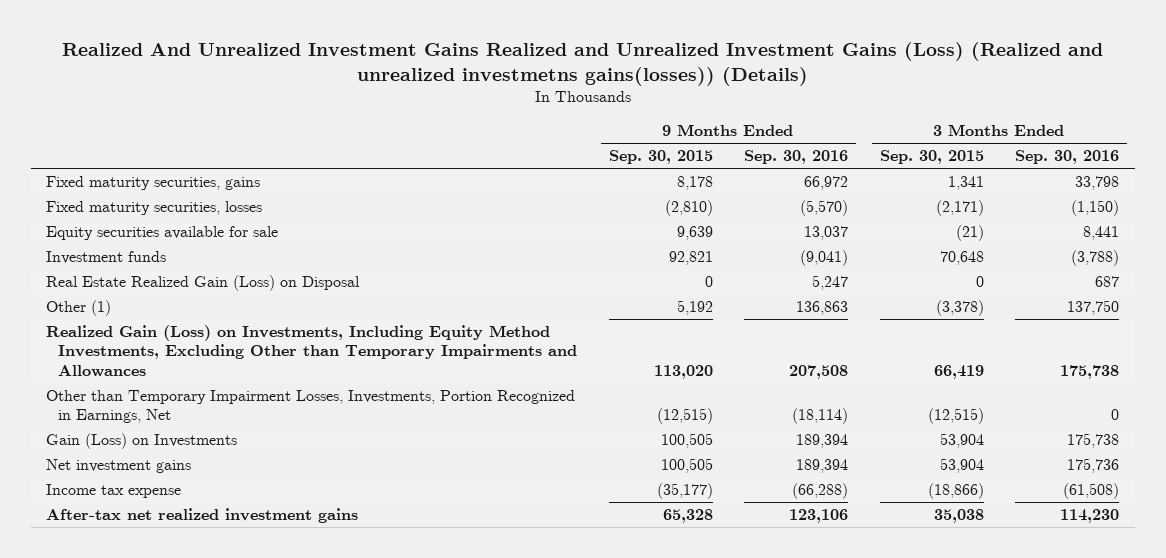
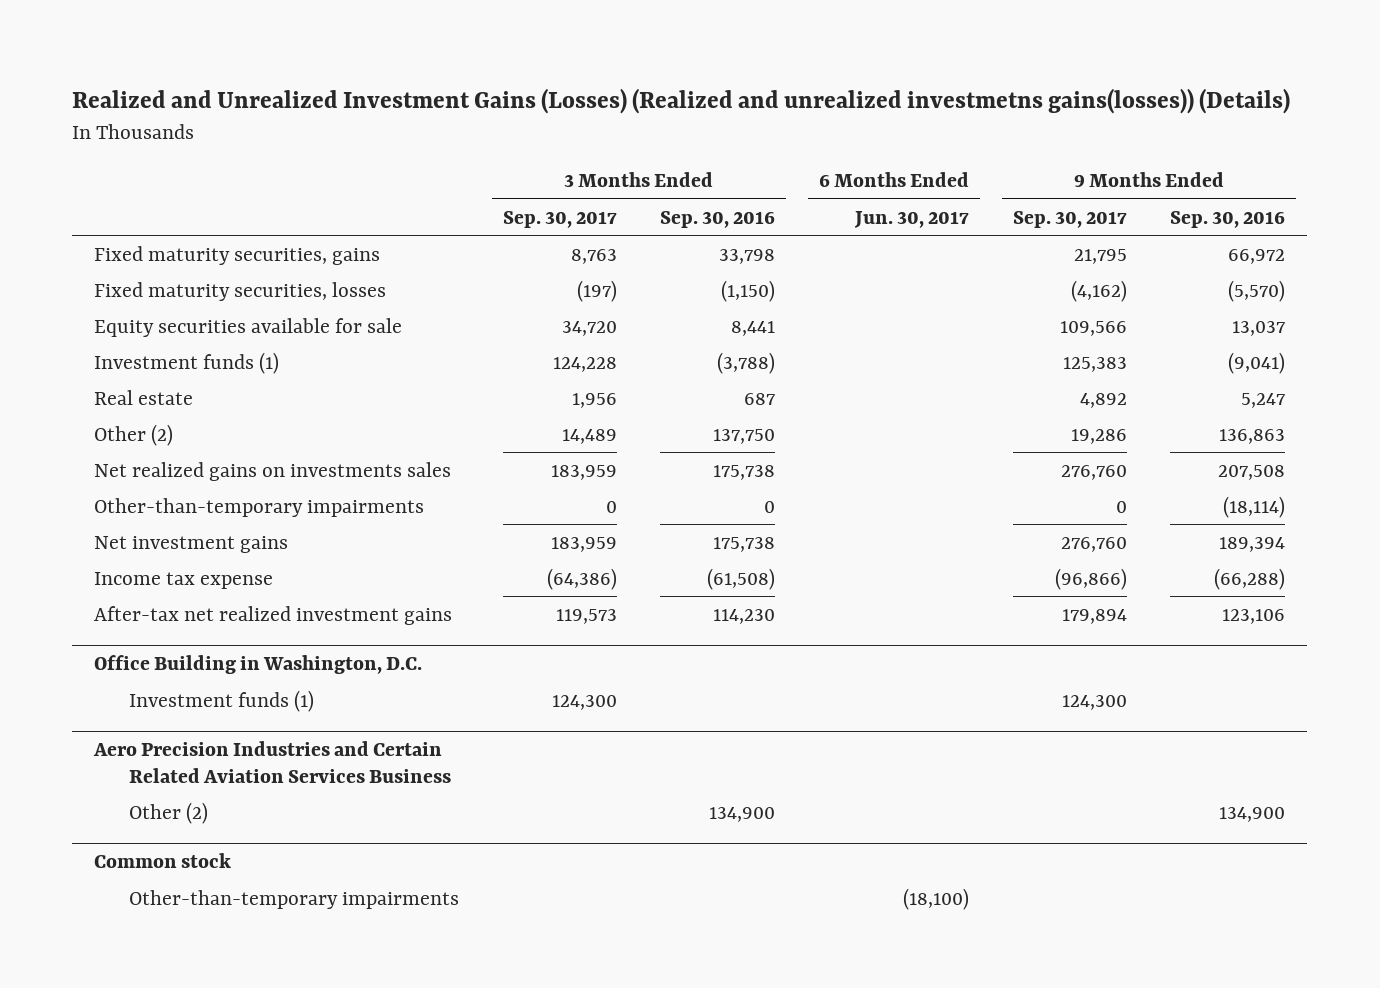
- Realized And Unrealized Investment Gains Realized and Unrealized Investment Gains (Loss) (Realized and unrealized investmetns gains(losses)) (Details)
+ Realized and Unrealized Investment Gains (Losses) (Realized and unrealized investmetns gains(losses)) (Details)
- | 9 Months Ended Sep. 30, 2015 | 9 Months Ended Sep. 30, 2016 | 3 Months Ended Sep. 30, 2015 | 3 Months Ended Sep. 30, 2016
+ | 3 Months Ended Sep. 30, 2017 | 3 Months Ended Sep. 30, 2016 | 6 Months Ended Jun. 30, 2017 | 9 Months Ended Sep. 30, 2017 | 9 Months Ended Sep. 30, 2016
- Investment funds | 92,821 | (9,041) | 70,648 | (3,788)
- Real Estate Realized Gain (Loss) on Disposal | 0 | 5,247 | 0 | 687
- Other (1) | 5,192 | 136,863 | (3,378) | 137,750
- Realized Gain (Loss) on Investments, Including Equity Method Investments, Excluding Other than Temporary Impairments and Allowances | 113,020 | 207,508 | 66,419 | 175,738
- Other than Temporary Impairment Losses, Investments, Portion Recognized in Earnings, Net | (12,515) | (18,114) | (12,515) | 0
- Gain (Loss) on Investments | 100,505 | 189,394 | 53,904 | 175,738
- Net investment gains | 100,505 | 189,394 | 53,904 | 175,736
+ Investment funds (1) | 124,228 | (3,788) | | 125,383 | (9,041)
+ Real estate | 1,956 | 687 | | 4,892 | 5,247
+ Other (2) | 14,489 | 137,750 | | 19,286 | 136,863
+ Net realized gains on investments sales | 183,959 | 175,738 | | 276,760 | 207,508
+ Other-than-temporary impairments | 0 | 0 | | 0 | (18,114)
+ Net investment gains | 183,959 | 175,738 | | 276,760 | 189,394
+ Office Building in Washington, D.C.
+ Investment funds (1) | 124,300 | | | 124,300 |
+ Aero Precision Industries and Certain Related Aviation Services Business
+ Other (2) | | 134,900 | | | 134,900
+ Common stock
+ Other-than-temporary impairments | | | (18,100) | |

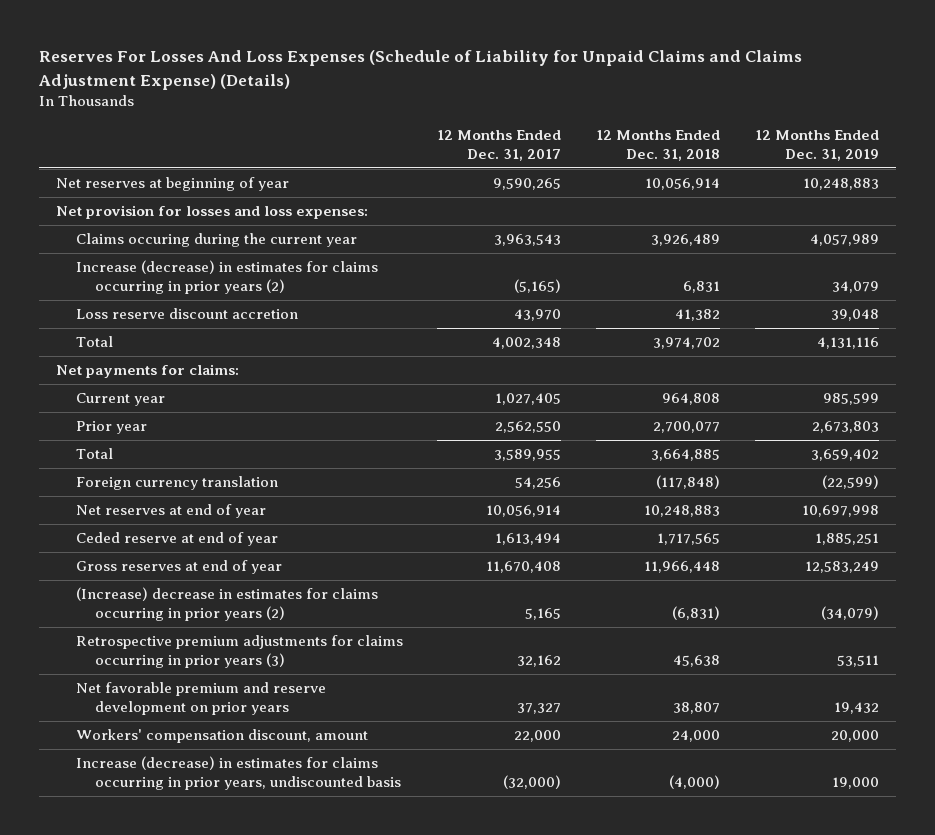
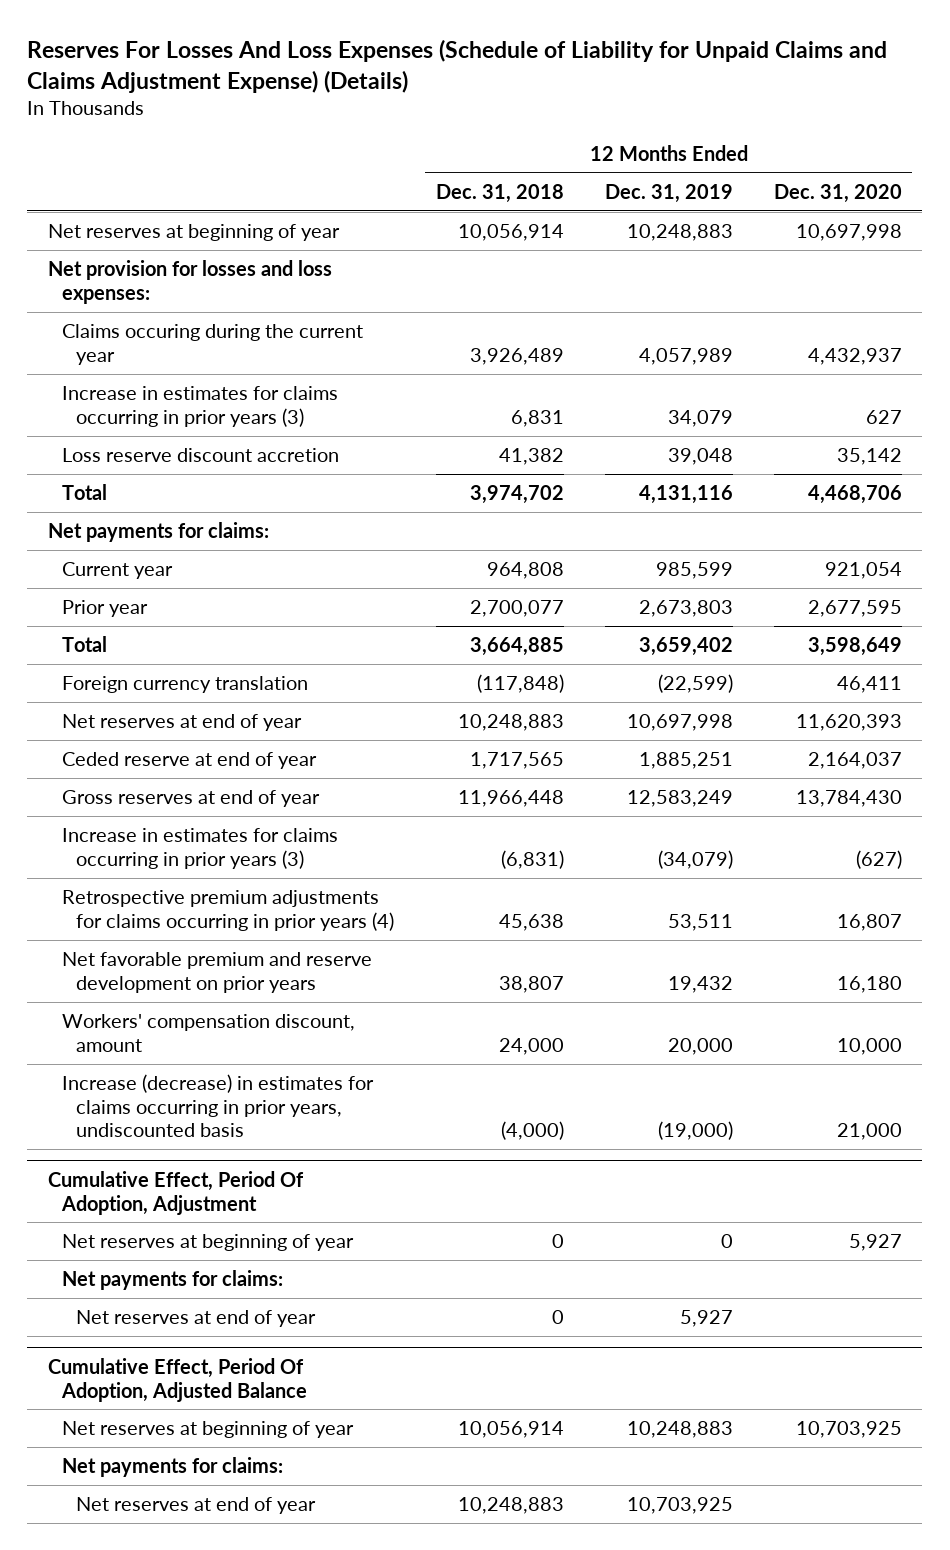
- | 12 Months Ended Dec. 31, 2017 | 12 Months Ended Dec. 31, 2018 | 12 Months Ended Dec. 31, 2019
+ | 12 Months Ended Dec. 31, 2018 | 12 Months Ended Dec. 31, 2019 | 12 Months Ended Dec. 31, 2020
- Increase (decrease) in estimates for claims occurring in prior years (2) | (5,165) | 6,831 | 34,079
+ Increase in estimates for claims occurring in prior years (3) | 6,831 | 34,079 | 627
- (Increase) decrease in estimates for claims occurring in prior years (2) | 5,165 | (6,831) | (34,079)
- Retrospective premium adjustments for claims occurring in prior years (3) | 32,162 | 45,638 | 53,511
+ Increase in estimates for claims occurring in prior years (3) | (6,831) | (34,079) | (627)
+ Retrospective premium adjustments for claims occurring in prior years (4) | 45,638 | 53,511 | 16,807
- Increase (decrease) in estimates for claims occurring in prior years, undiscounted basis | (32,000) | (4,000) | 19,000
+ Increase (decrease) in estimates for claims occurring in prior years, undiscounted basis | (4,000) | (19,000) | 21,000
+ Cumulative Effect, Period Of Adoption, Adjustment
+ Net reserves at beginning of year | 0 | 0 | 5,927
+ Net payments for claims:
+ Net reserves at end of year | 0 | 5,927 |
+ Cumulative Effect, Period Of Adoption, Adjusted Balance
+ Net reserves at beginning of year | 10,056,914 | 10,248,883 | 10,703,925
+ Net payments for claims:
+ Net reserves at end of year | 10,248,883 | 10,703,925 |

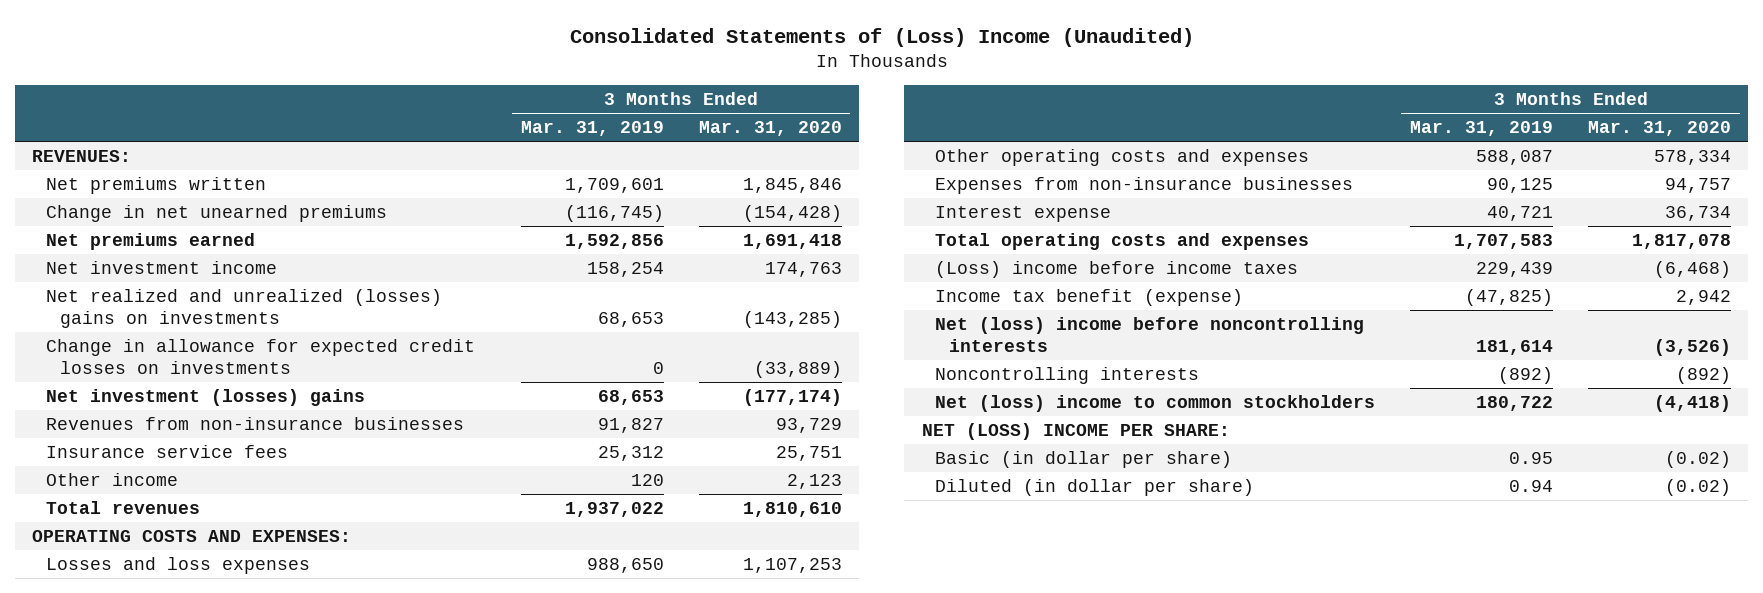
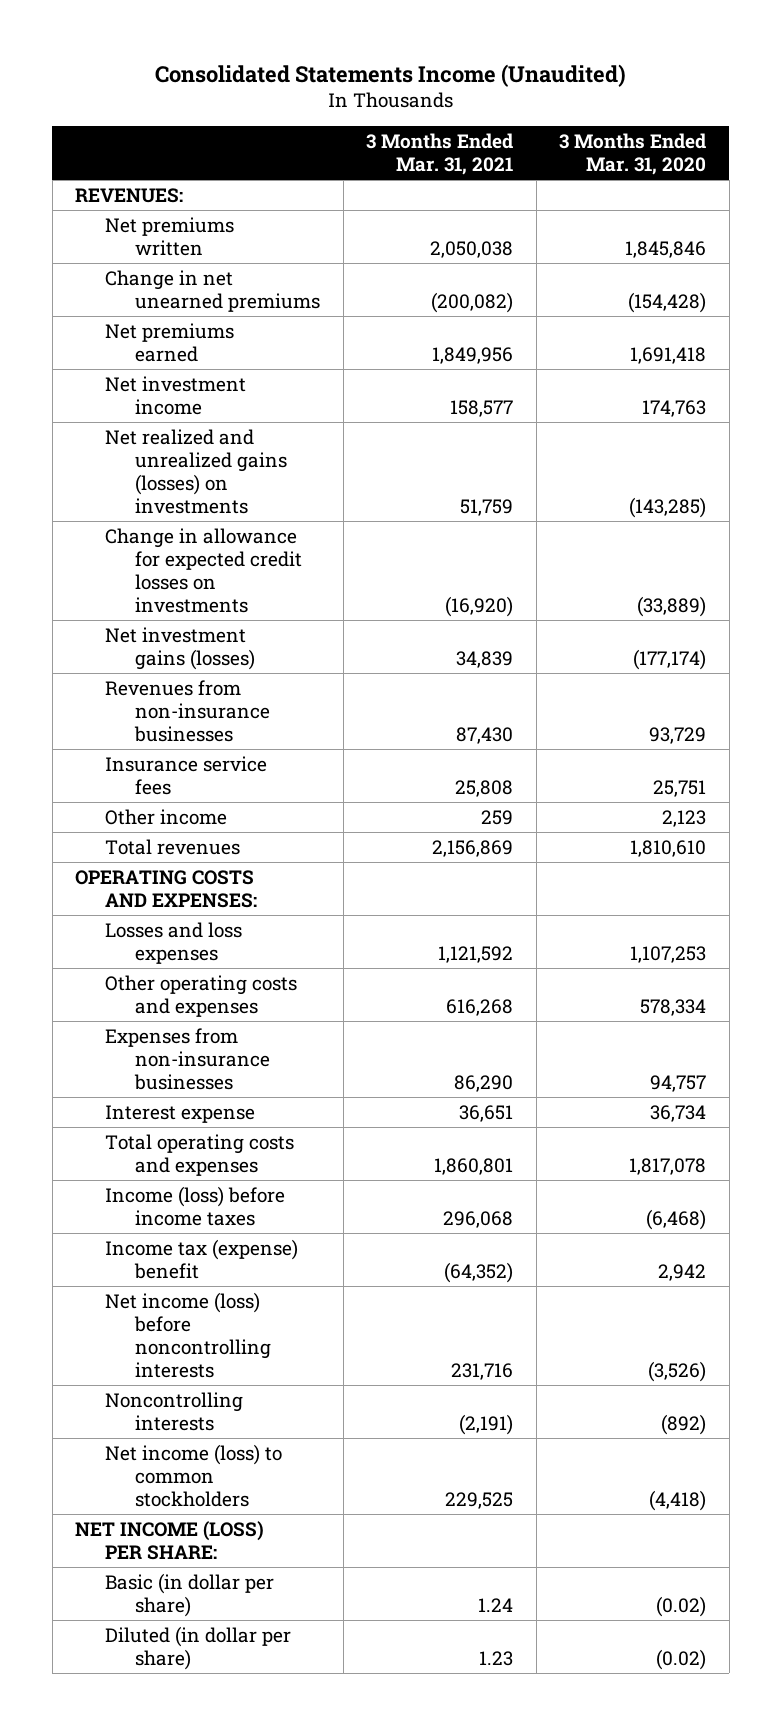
- Consolidated Statements of (Loss) Income (Unaudited)
+ Consolidated Statements Income (Unaudited)
- | 3 Months Ended Mar. 31, 2019 | 3 Months Ended Mar. 31, 2020
+ | 3 Months Ended Mar. 31, 2021 | 3 Months Ended Mar. 31, 2020
- Net realized and unrealized (losses) gains on investments | 68,653 | (143,285)
+ Net realized and unrealized gains (losses) on investments | 51,759 | (143,285)
- Net investment (losses) gains | 68,653 | (177,174)
+ Net investment gains (losses) | 34,839 | (177,174)
- (Loss) income before income taxes | 229,439 | (6,468)
- Income tax benefit (expense) | (47,825) | 2,942
- Net (loss) income before noncontrolling interests | 181,614 | (3,526)
+ Income (loss) before income taxes | 296,068 | (6,468)
+ Income tax (expense) benefit | (64,352) | 2,942
+ Net income (loss) before noncontrolling interests | 231,716 | (3,526)
- Net (loss) income to common stockholders | 180,722 | (4,418)
- NET (LOSS) INCOME PER SHARE:
+ Net income (loss) to common stockholders | 229,525 | (4,418)
+ NET INCOME (LOSS) PER SHARE:

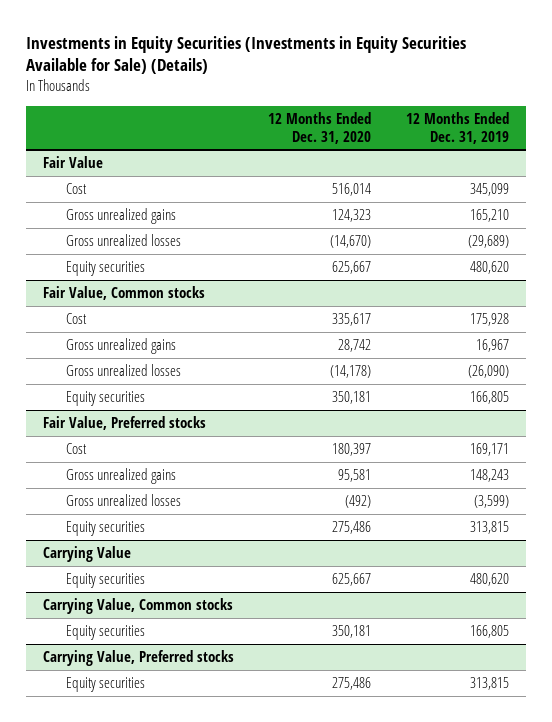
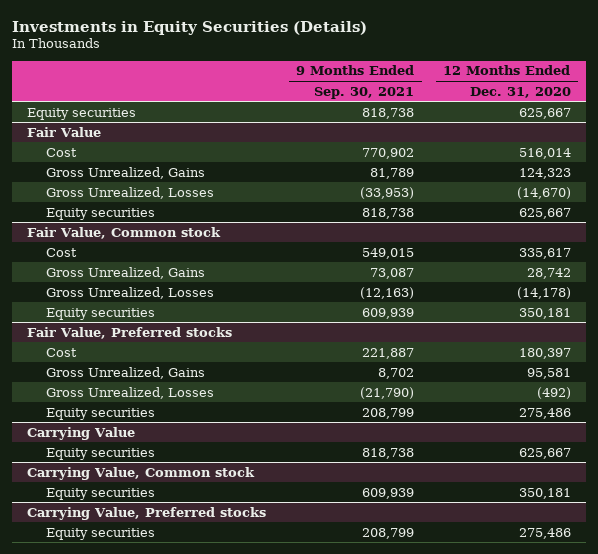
- Investments in Equity Securities (Investments in Equity Securities Available for Sale) (Details)
+ Investments in Equity Securities (Details)
- | 12 Months Ended Dec. 31, 2020 | 12 Months Ended Dec. 31, 2019
+ | 9 Months Ended Sep. 30, 2021 | 12 Months Ended Dec. 31, 2020
+ Equity securities | 818,738 | 625,667
@ Fair Value
- Gross unrealized gains | 124,323 | 165,210
- Gross unrealized losses | (14,670) | (29,689)
+ Gross Unrealized, Gains | 81,789 | 124,323
+ Gross Unrealized, Losses | (33,953) | (14,670)
- Fair Value, Common stocks
+ Fair Value, Common stock
- Gross unrealized gains | 28,742 | 16,967
- Gross unrealized losses | (14,178) | (26,090)
+ Gross Unrealized, Gains | 73,087 | 28,742
+ Gross Unrealized, Losses | (12,163) | (14,178)
@ Fair Value, Preferred stocks
- Gross unrealized gains | 95,581 | 148,243
- Gross unrealized losses | (492) | (3,599)
+ Gross Unrealized, Gains | 8,702 | 95,581
+ Gross Unrealized, Losses | (21,790) | (492)
- Carrying Value, Common stocks
+ Carrying Value, Common stock

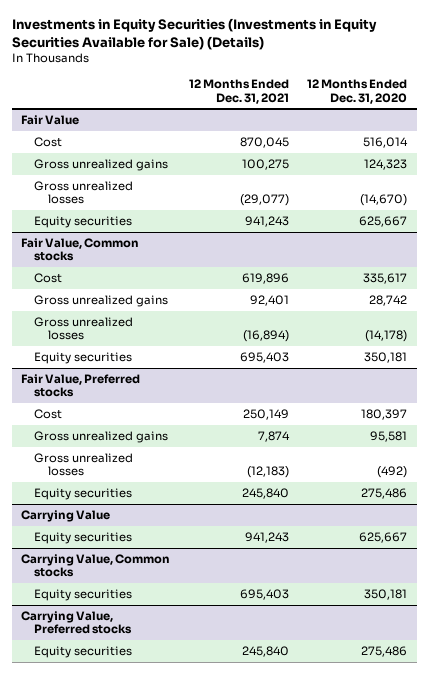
- Investments in Equity Securities (Details)
+ Investments in Equity Securities (Investments in Equity Securities Available for Sale) (Details)
- | 9 Months Ended Sep. 30, 2021 | 12 Months Ended Dec. 31, 2020
+ | 12 Months Ended Dec. 31, 2021 | 12 Months Ended Dec. 31, 2020
- Equity securities | 818,738 | 625,667
@ Fair Value
- Gross Unrealized, Gains | 81,789 | 124,323
- Gross Unrealized, Losses | (33,953) | (14,670)
+ Gross unrealized gains | 100,275 | 124,323
+ Gross unrealized losses | (29,077) | (14,670)
- Fair Value, Common stock
+ Fair Value, Common stocks
- Gross Unrealized, Gains | 73,087 | 28,742
- Gross Unrealized, Losses | (12,163) | (14,178)
+ Gross unrealized gains | 92,401 | 28,742
+ Gross unrealized losses | (16,894) | (14,178)
@ Fair Value, Preferred stocks
- Gross Unrealized, Gains | 8,702 | 95,581
- Gross Unrealized, Losses | (21,790) | (492)
+ Gross unrealized gains | 7,874 | 95,581
+ Gross unrealized losses | (12,183) | (492)
- Carrying Value, Common stock
+ Carrying Value, Common stocks

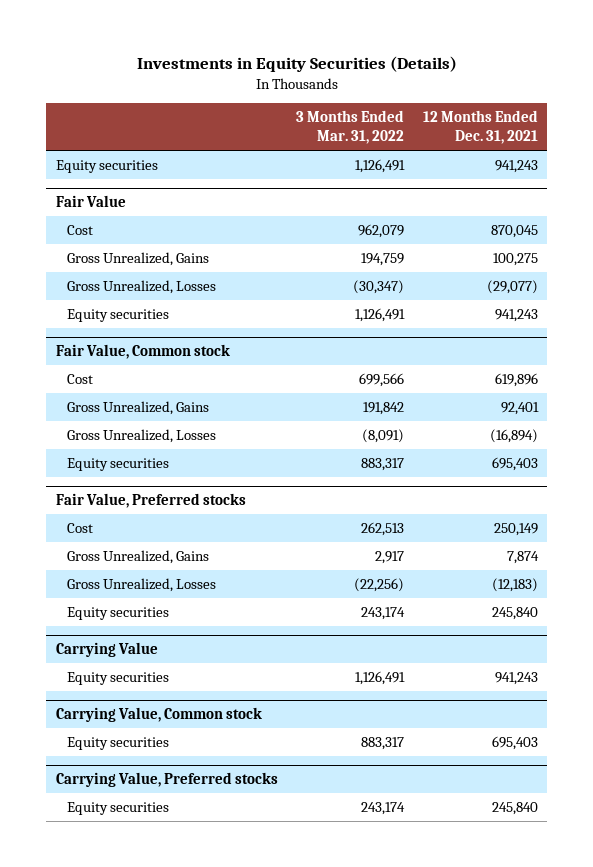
- Investments in Equity Securities (Investments in Equity Securities Available for Sale) (Details)
+ Investments in Equity Securities (Details)
- | 12 Months Ended Dec. 31, 2021 | 12 Months Ended Dec. 31, 2020
+ | 3 Months Ended Mar. 31, 2022 | 12 Months Ended Dec. 31, 2021
+ Equity securities | 1,126,491 | 941,243
@ Fair Value
- Gross unrealized gains | 100,275 | 124,323
- Gross unrealized losses | (29,077) | (14,670)
+ Gross Unrealized, Gains | 194,759 | 100,275
+ Gross Unrealized, Losses | (30,347) | (29,077)
- Fair Value, Common stocks
+ Fair Value, Common stock
- Gross unrealized gains | 92,401 | 28,742
- Gross unrealized losses | (16,894) | (14,178)
+ Gross Unrealized, Gains | 191,842 | 92,401
+ Gross Unrealized, Losses | (8,091) | (16,894)
@ Fair Value, Preferred stocks
- Gross unrealized gains | 7,874 | 95,581
- Gross unrealized losses | (12,183) | (492)
+ Gross Unrealized, Gains | 2,917 | 7,874
+ Gross Unrealized, Losses | (22,256) | (12,183)
- Carrying Value, Common stocks
+ Carrying Value, Common stock

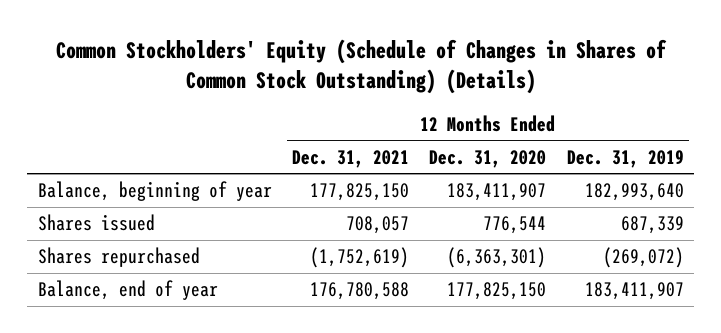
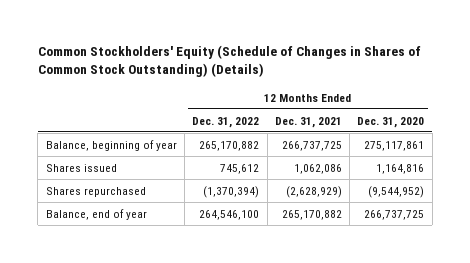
- | 12 Months Ended Dec. 31, 2021 | 12 Months Ended Dec. 31, 2020 | 12 Months Ended Dec. 31, 2019
+ | 12 Months Ended Dec. 31, 2022 | 12 Months Ended Dec. 31, 2021 | 12 Months Ended Dec. 31, 2020
- Balance, beginning of year | 177,825,150 | 183,411,907 | 182,993,640
- Shares issued | 708,057 | 776,544 | 687,339
- Shares repurchased | (1,752,619) | (6,363,301) | (269,072)
- Balance, end of year | 176,780,588 | 177,825,150 | 183,411,907
+ Balance, beginning of year | 265,170,882 | 266,737,725 | 275,117,861
+ Shares issued | 745,612 | 1,062,086 | 1,164,816
+ Shares repurchased | (1,370,394) | (2,628,929) | (9,544,952)
+ Balance, end of year | 264,546,100 | 265,170,882 | 266,737,725

